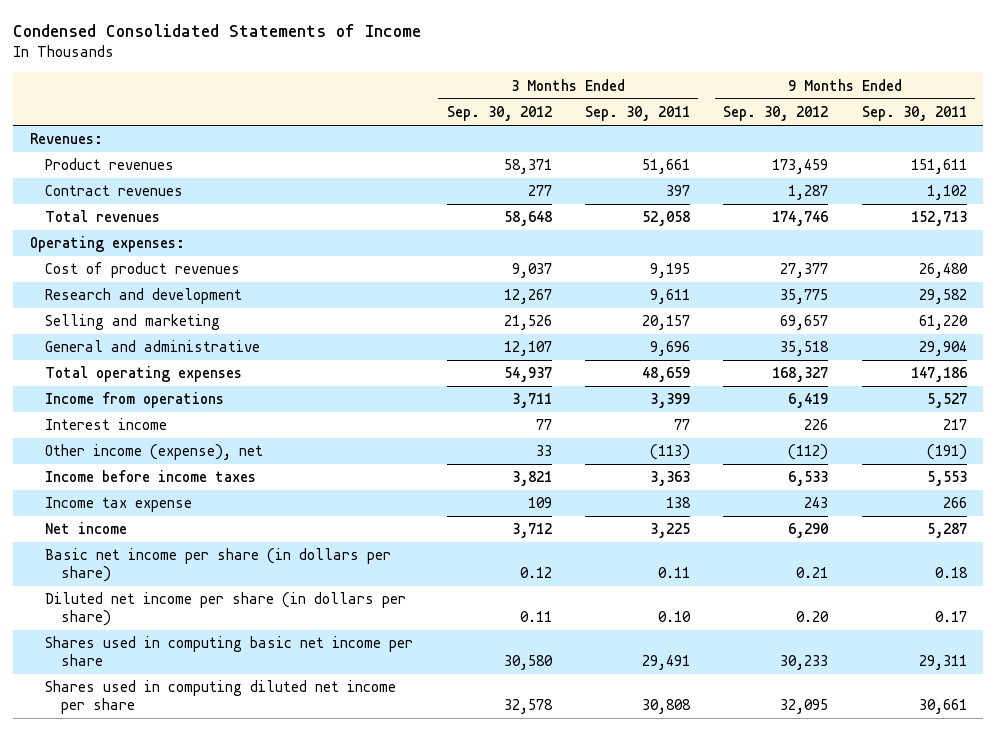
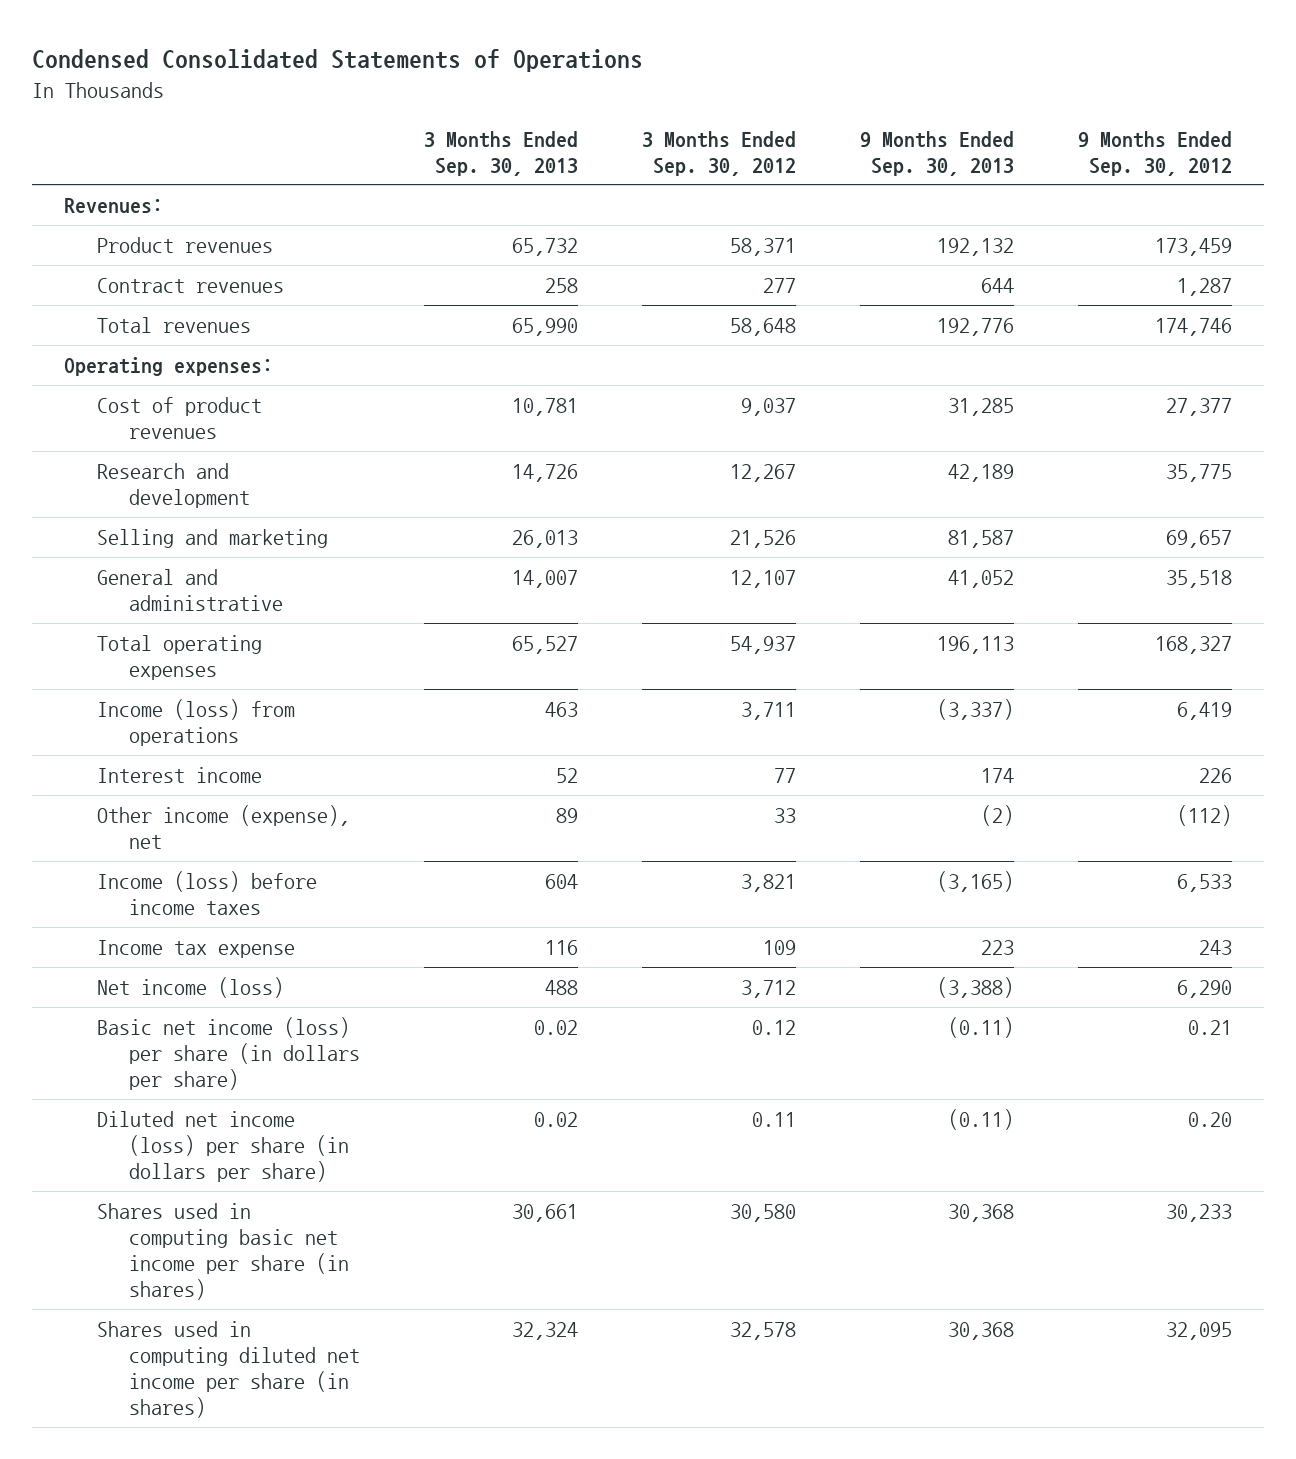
- Condensed Consolidated Statements of Income
+ Condensed Consolidated Statements of Operations
- | 3 Months Ended Sep. 30, 2012 | 3 Months Ended Sep. 30, 2011 | 9 Months Ended Sep. 30, 2012 | 9 Months Ended Sep. 30, 2011
+ | 3 Months Ended Sep. 30, 2013 | 3 Months Ended Sep. 30, 2012 | 9 Months Ended Sep. 30, 2013 | 9 Months Ended Sep. 30, 2012
- Income from operations | 3,711 | 3,399 | 6,419 | 5,527
+ Income (loss) from operations | 463 | 3,711 | (3,337) | 6,419
- Income before income taxes | 3,821 | 3,363 | 6,533 | 5,553
+ Income (loss) before income taxes | 604 | 3,821 | (3,165) | 6,533
- Net income | 3,712 | 3,225 | 6,290 | 5,287
- Basic net income per share (in dollars per share) | 0.12 | 0.11 | 0.21 | 0.18
- Diluted net income per share (in dollars per share) | 0.11 | 0.10 | 0.20 | 0.17
- Shares used in computing basic net income per share | 30,580 | 29,491 | 30,233 | 29,311
- Shares used in computing diluted net income per share | 32,578 | 30,808 | 32,095 | 30,661
+ Net income (loss) | 488 | 3,712 | (3,388) | 6,290
+ Basic net income (loss) per share (in dollars per share) | 0.02 | 0.12 | (0.11) | 0.21
+ Diluted net income (loss) per share (in dollars per share) | 0.02 | 0.11 | (0.11) | 0.20
+ Shares used in computing basic net income per share (in shares) | 30,661 | 30,580 | 30,368 | 30,233
+ Shares used in computing diluted net income per share (in shares) | 32,324 | 32,578 | 30,368 | 32,095

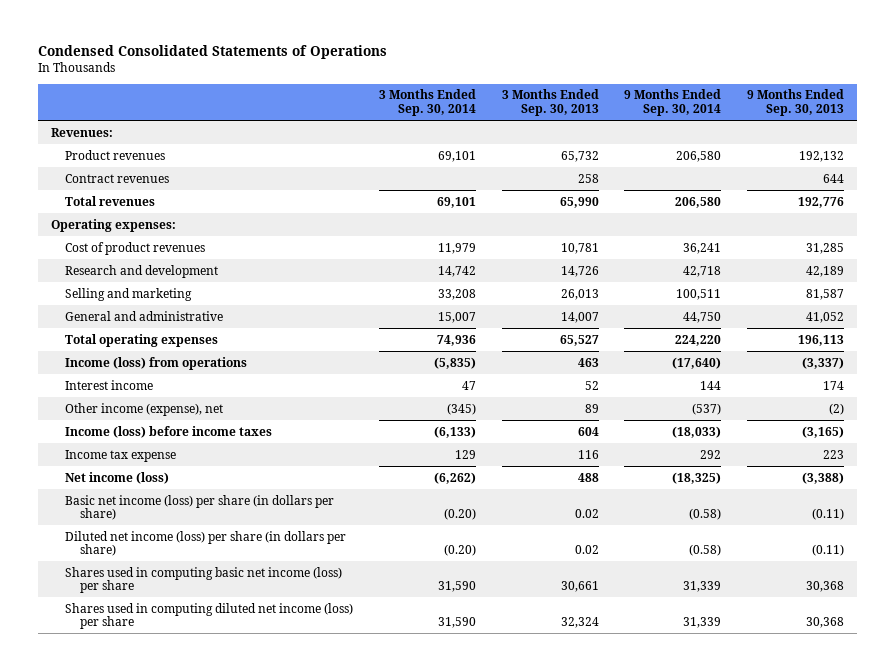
- | 3 Months Ended Sep. 30, 2013 | 3 Months Ended Sep. 30, 2012 | 9 Months Ended Sep. 30, 2013 | 9 Months Ended Sep. 30, 2012
+ | 3 Months Ended Sep. 30, 2014 | 3 Months Ended Sep. 30, 2013 | 9 Months Ended Sep. 30, 2014 | 9 Months Ended Sep. 30, 2013
- Shares used in computing basic net income per share (in shares) | 30,661 | 30,580 | 30,368 | 30,233
- Shares used in computing diluted net income per share (in shares) | 32,324 | 32,578 | 30,368 | 32,095
+ Shares used in computing basic net income (loss) per share | 31,590 | 30,661 | 31,339 | 30,368
+ Shares used in computing diluted net income (loss) per share | 31,590 | 32,324 | 31,339 | 30,368

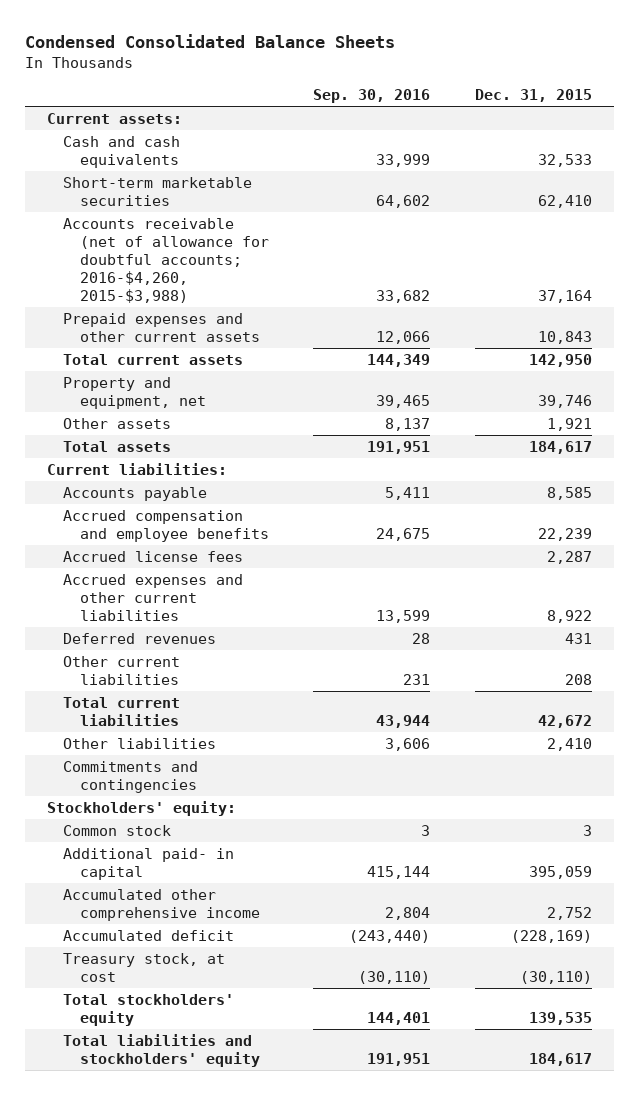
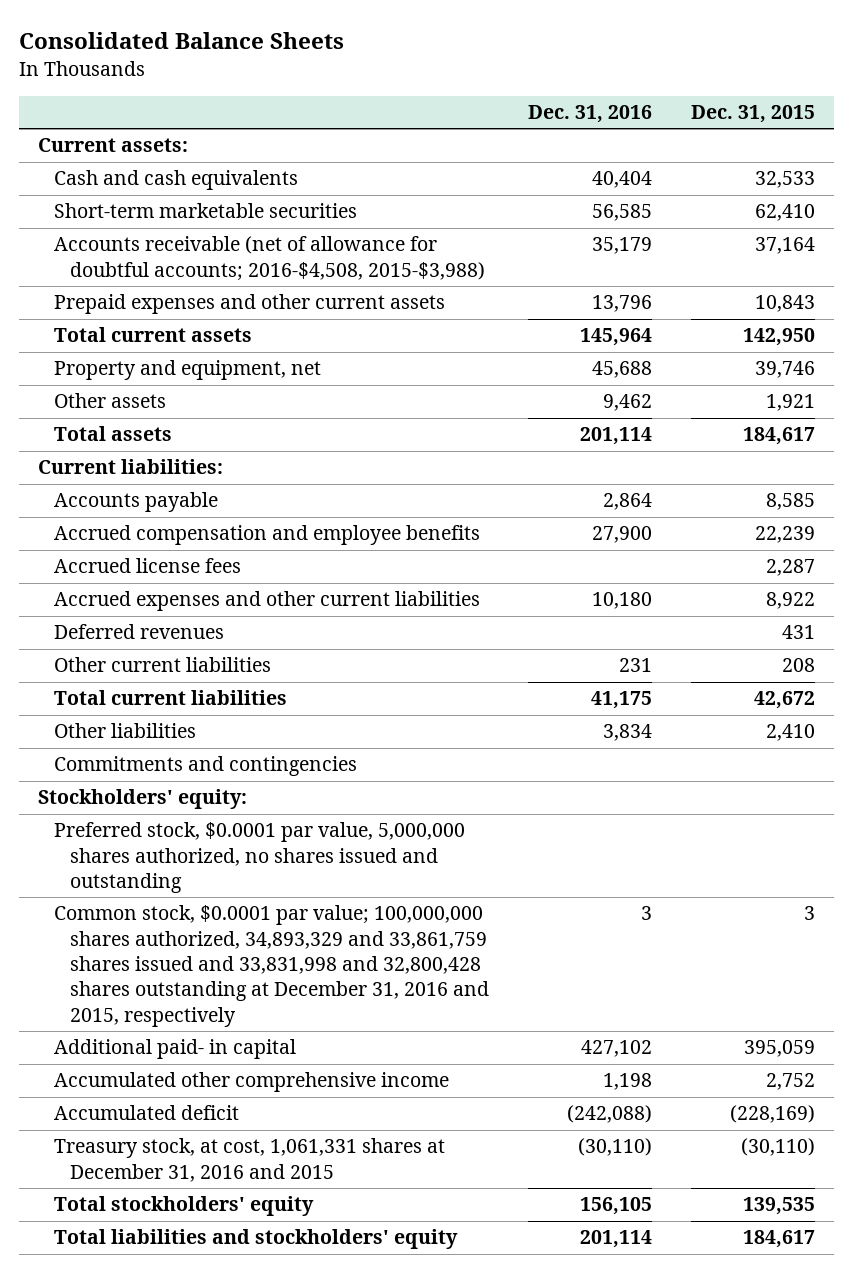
- Condensed Consolidated Balance Sheets
+ Consolidated Balance Sheets
- | Sep. 30, 2016 | Dec. 31, 2015
+ | Dec. 31, 2016 | Dec. 31, 2015
- Accounts receivable (net of allowance for doubtful accounts; 2016-$4,260, 2015-$3,988) | 33,682 | 37,164
+ Accounts receivable (net of allowance for doubtful accounts; 2016-$4,508, 2015-$3,988) | 35,179 | 37,164
- Common stock | 3 | 3
+ Preferred stock, $0.0001 par value, 5,000,000 shares authorized, no shares issued and outstanding
+ Common stock, $0.0001 par value; 100,000,000 shares authorized, 34,893,329 and 33,861,759 shares issued and 33,831,998 and 32,800,428 shares outstanding at December 31, 2016 and 2015, respectively | 3 | 3
- Treasury stock, at cost | (30,110) | (30,110)
+ Treasury stock, at cost, 1,061,331 shares at December 31, 2016 and 2015 | (30,110) | (30,110)

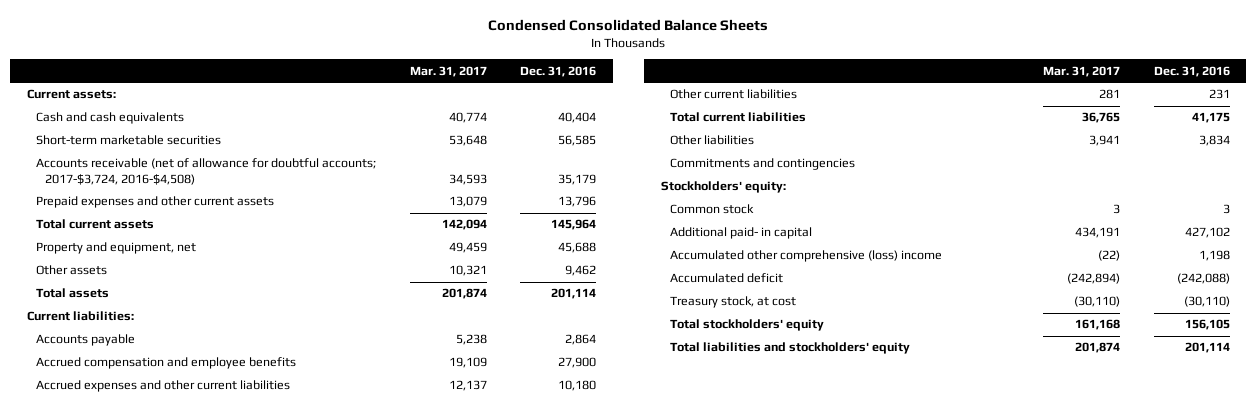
- Consolidated Balance Sheets
+ Condensed Consolidated Balance Sheets
- | Dec. 31, 2016 | Dec. 31, 2015
+ | Mar. 31, 2017 | Dec. 31, 2016
- Accounts receivable (net of allowance for doubtful accounts; 2016-$4,508, 2015-$3,988) | 35,179 | 37,164
+ Accounts receivable (net of allowance for doubtful accounts; 2017-$3,724, 2016-$4,508) | 34,593 | 35,179
- Accrued license fees | | 2,287
- Deferred revenues | | 431
- Preferred stock, $0.0001 par value, 5,000,000 shares authorized, no shares issued and outstanding
- Common stock, $0.0001 par value; 100,000,000 shares authorized, 34,893,329 and 33,861,759 shares issued and 33,831,998 and 32,800,428 shares outstanding at December 31, 2016 and 2015, respectively | 3 | 3
+ Common stock | 3 | 3
- Accumulated other comprehensive income | 1,198 | 2,752
+ Accumulated other comprehensive (loss) income | (22) | 1,198
- Treasury stock, at cost, 1,061,331 shares at December 31, 2016 and 2015 | (30,110) | (30,110)
+ Treasury stock, at cost | (30,110) | (30,110)

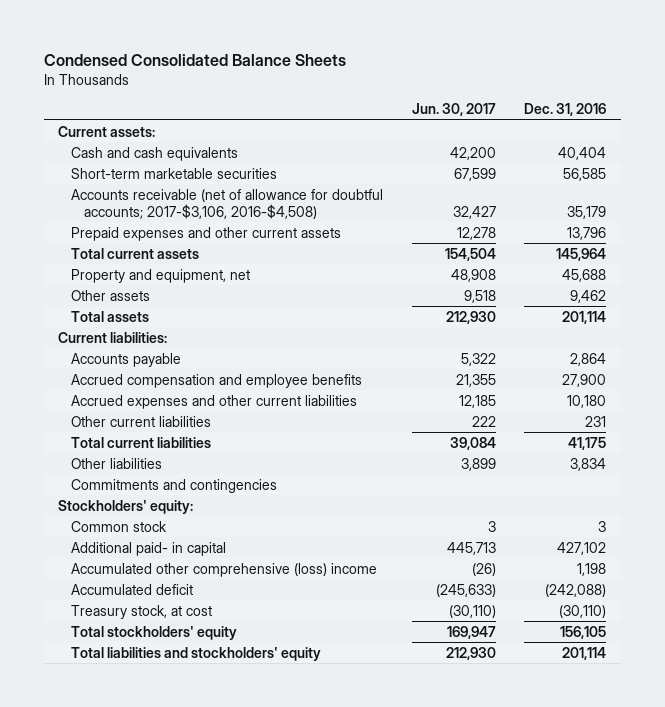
- | Mar. 31, 2017 | Dec. 31, 2016
+ | Jun. 30, 2017 | Dec. 31, 2016
- Accounts receivable (net of allowance for doubtful accounts; 2017-$3,724, 2016-$4,508) | 34,593 | 35,179
+ Accounts receivable (net of allowance for doubtful accounts; 2017-$3,106, 2016-$4,508) | 32,427 | 35,179

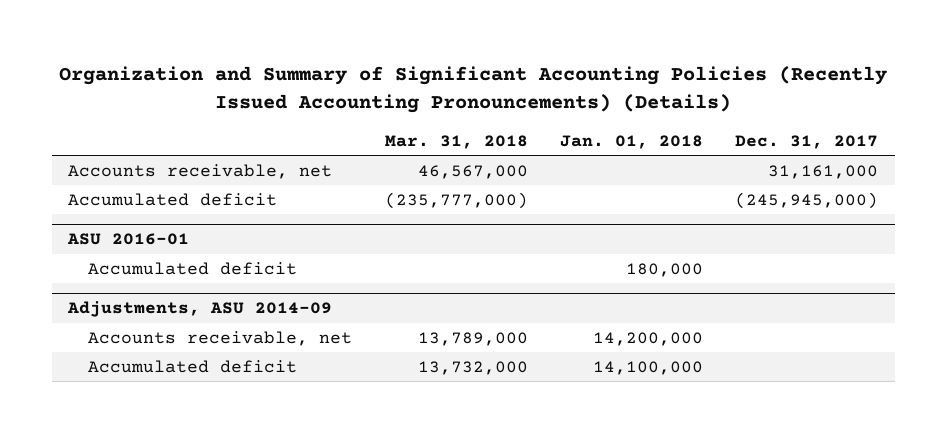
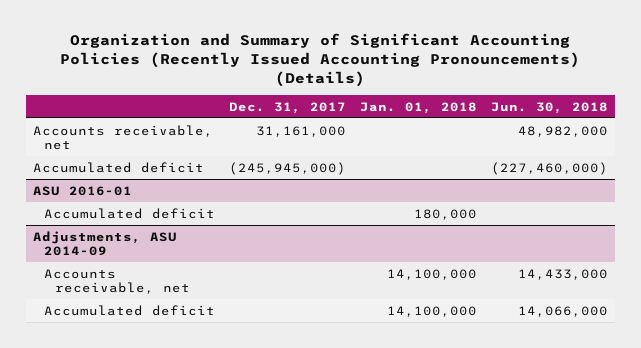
- | Mar. 31, 2018 | Jan. 01, 2018 | Dec. 31, 2017
+ | Dec. 31, 2017 | Jan. 01, 2018 | Jun. 30, 2018
@ Adjustments, ASU 2014-09
- Accounts receivable, net | 13,789,000 | 14,200,000 |
+ Accounts receivable, net | | 14,100,000 | 14,433,000

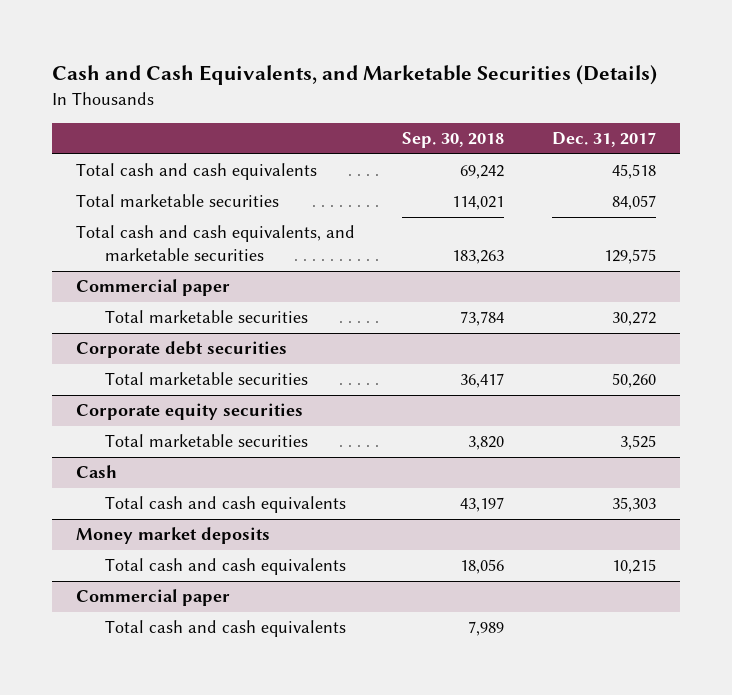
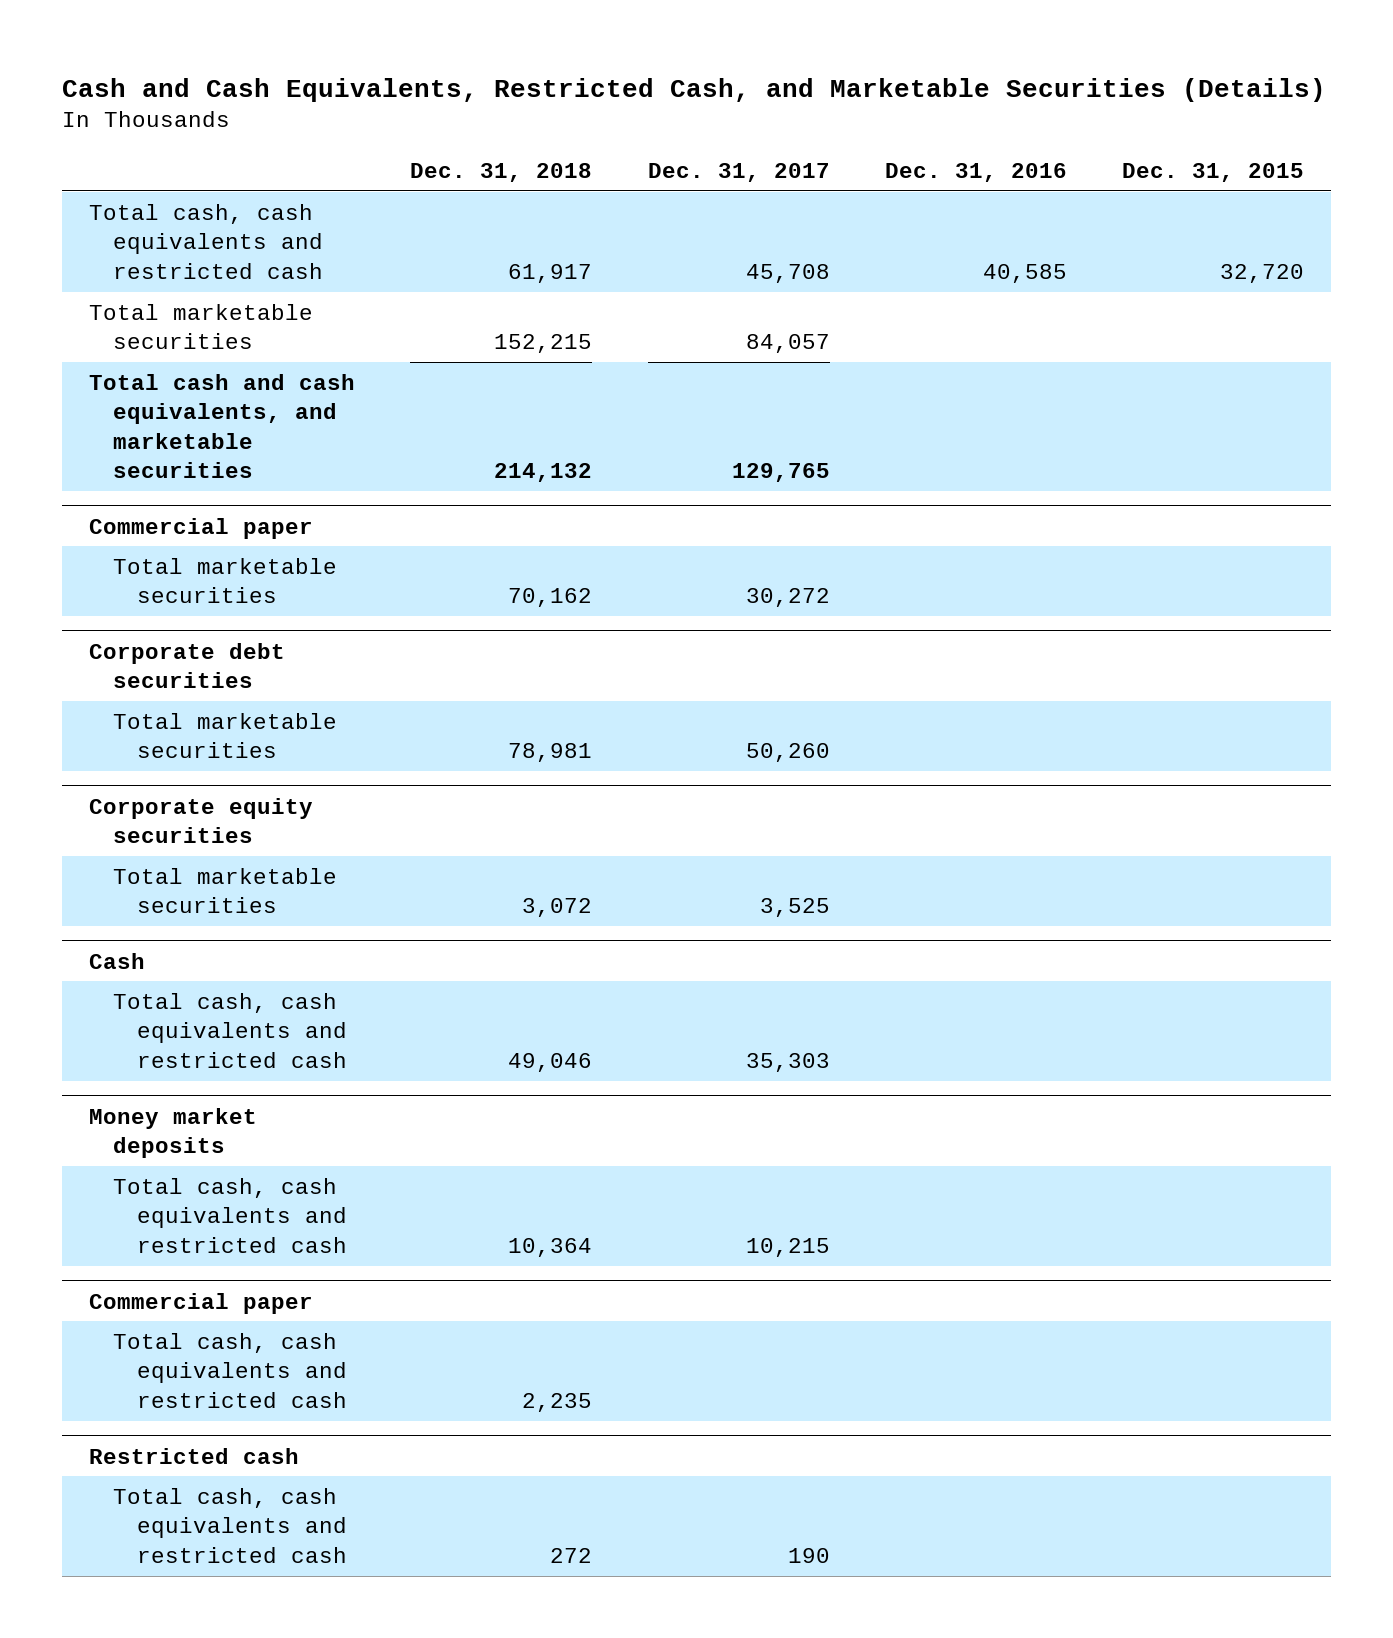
- Cash and Cash Equivalents, and Marketable Securities (Details)
+ Cash and Cash Equivalents, Restricted Cash, and Marketable Securities (Details)
- | Sep. 30, 2018 | Dec. 31, 2017
+ | Dec. 31, 2018 | Dec. 31, 2017 | Dec. 31, 2016 | Dec. 31, 2015
- Total cash and cash equivalents | 69,242 | 45,518
+ Total cash, cash equivalents and restricted cash | 61,917 | 45,708 | 40,585 | 32,720
- Total cash and cash equivalents, and marketable securities | 183,263 | 129,575
+ Total cash and cash equivalents, and marketable securities | 214,132 | 129,765 | |
@ Cash
- Total cash and cash equivalents | 43,197 | 35,303
+ Total cash, cash equivalents and restricted cash | 49,046 | 35,303 | |
@ Money market deposits
- Total cash and cash equivalents | 18,056 | 10,215
+ Total cash, cash equivalents and restricted cash | 10,364 | 10,215 | |
@ Commercial paper
- Total cash and cash equivalents | 7,989 |
+ Total cash, cash equivalents and restricted cash | 2,235 | | |
+ Restricted cash
+ Total cash, cash equivalents and restricted cash | 272 | 190 | |

